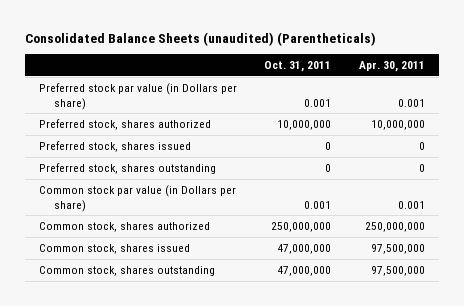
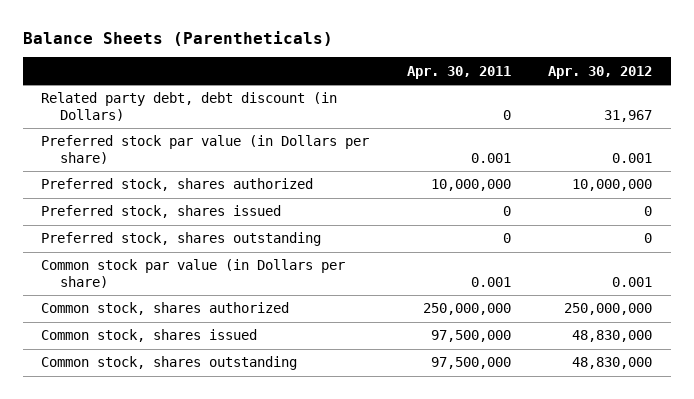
- Consolidated Balance Sheets (unaudited) (Parentheticals)
+ Balance Sheets (Parentheticals)
- | Oct. 31, 2011 | Apr. 30, 2011
+ | Apr. 30, 2011 | Apr. 30, 2012
+ Related party debt, debt discount (in Dollars) | 0 | 31,967

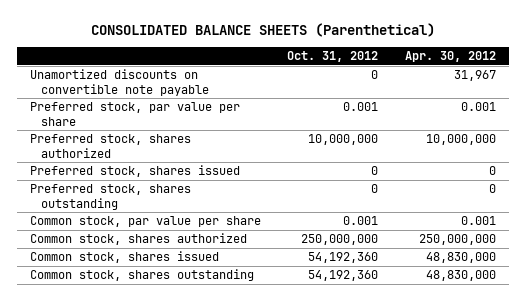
- Balance Sheets (Parentheticals)
+ CONSOLIDATED BALANCE SHEETS (Parenthetical)
- | Apr. 30, 2011 | Apr. 30, 2012
+ | Oct. 31, 2012 | Apr. 30, 2012
- Related party debt, debt discount (in Dollars) | 0 | 31,967
- Preferred stock par value (in Dollars per share) | 0.001 | 0.001
+ Unamortized discounts on convertible note payable | 0 | 31,967
+ Preferred stock, par value per share | 0.001 | 0.001
- Common stock par value (in Dollars per share) | 0.001 | 0.001
+ Common stock, par value per share | 0.001 | 0.001

